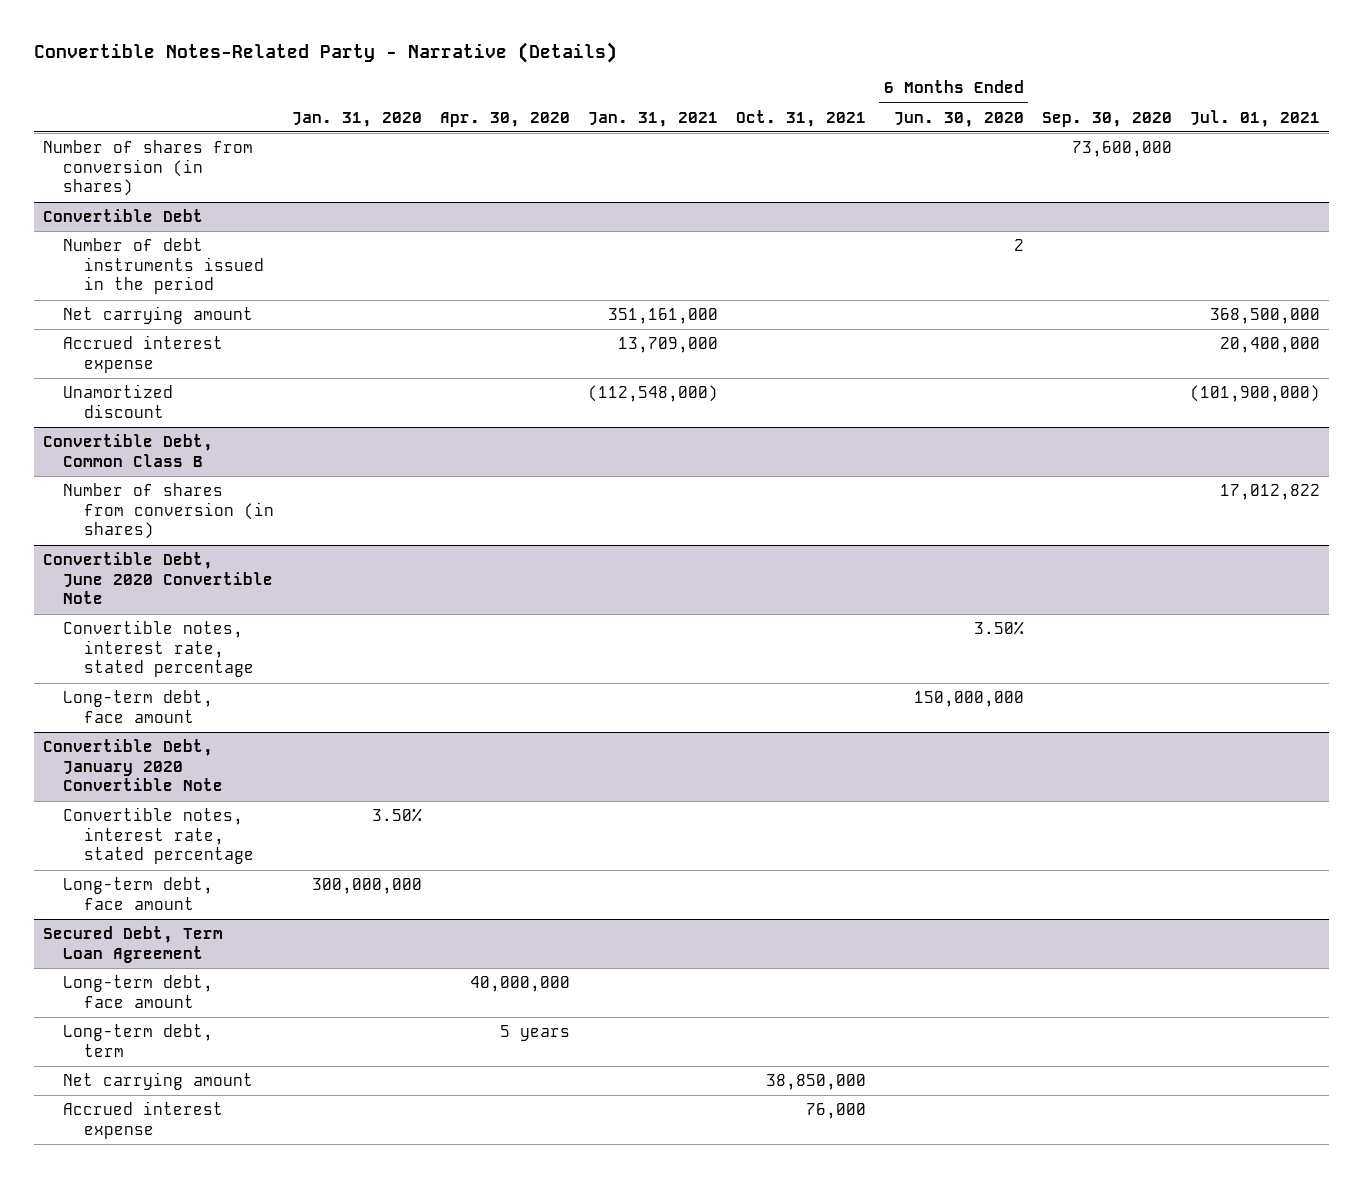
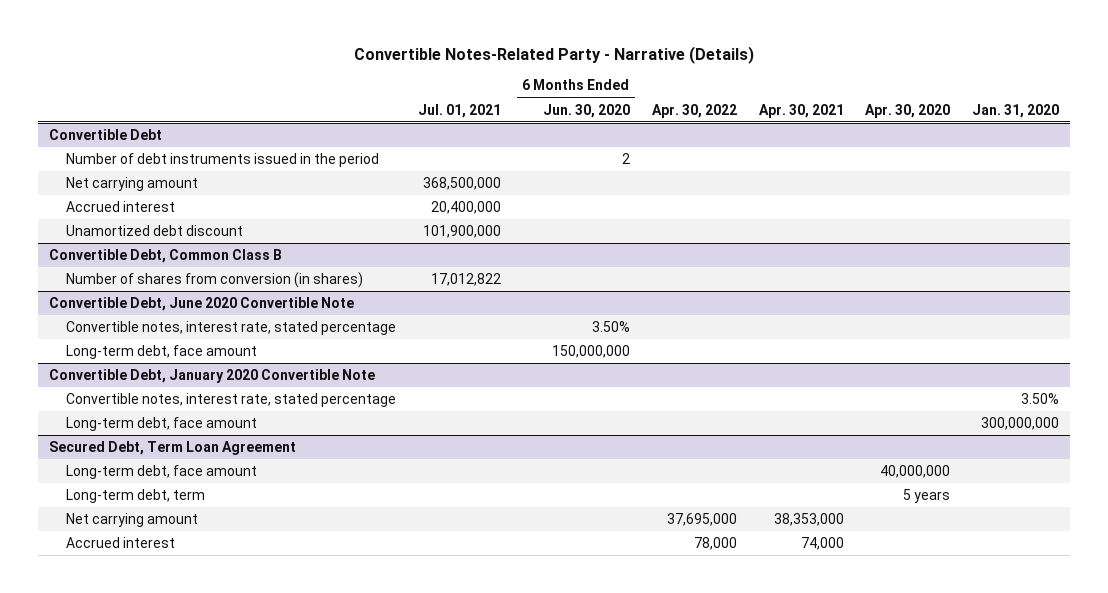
- | Jan. 31, 2020 | Apr. 30, 2020 | Jan. 31, 2021 | Oct. 31, 2021 | 6 Months Ended Jun. 30, 2020 | Sep. 30, 2020 | Jul. 01, 2021
+ | Jul. 01, 2021 | 6 Months Ended Jun. 30, 2020 | Apr. 30, 2022 | Apr. 30, 2021 | Apr. 30, 2020 | Jan. 31, 2020
- Number of shares from conversion (in shares) | | | | | | 73,600,000 |
@ Convertible Debt
- Accrued interest expense | | | 13,709,000 | | | | 20,400,000
- Unamortized discount | | | (112,548,000) | | | | (101,900,000)
+ Accrued interest | 20,400,000 | | | | |
+ Unamortized debt discount | 101,900,000 | | | | |
@ Secured Debt, Term Loan Agreement
- Accrued interest expense | | | | 76,000 | | |
+ Accrued interest | | | 78,000 | 74,000 | |

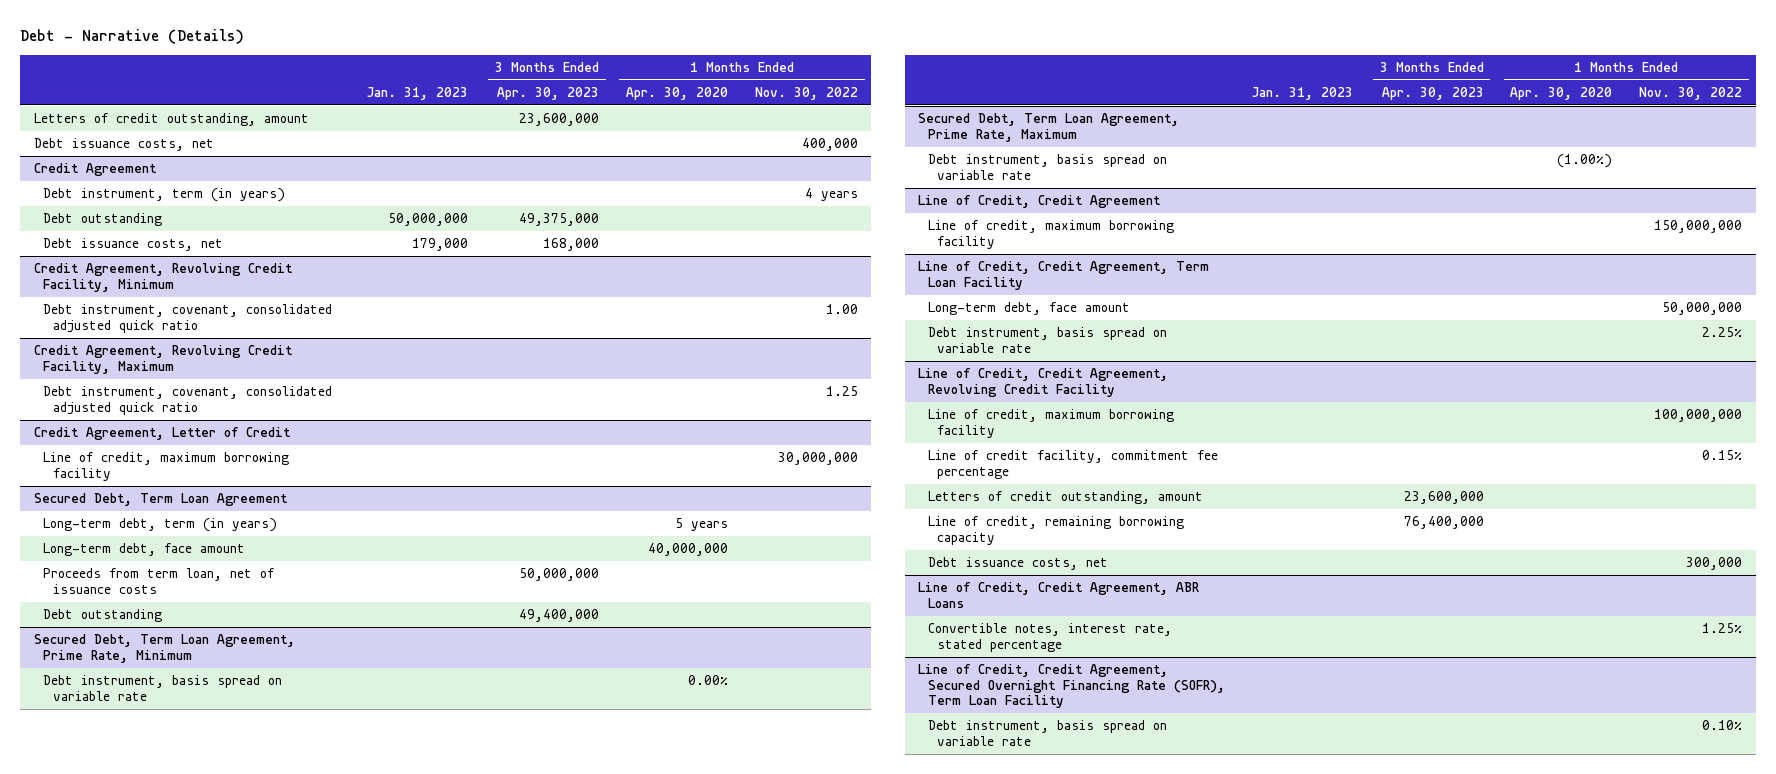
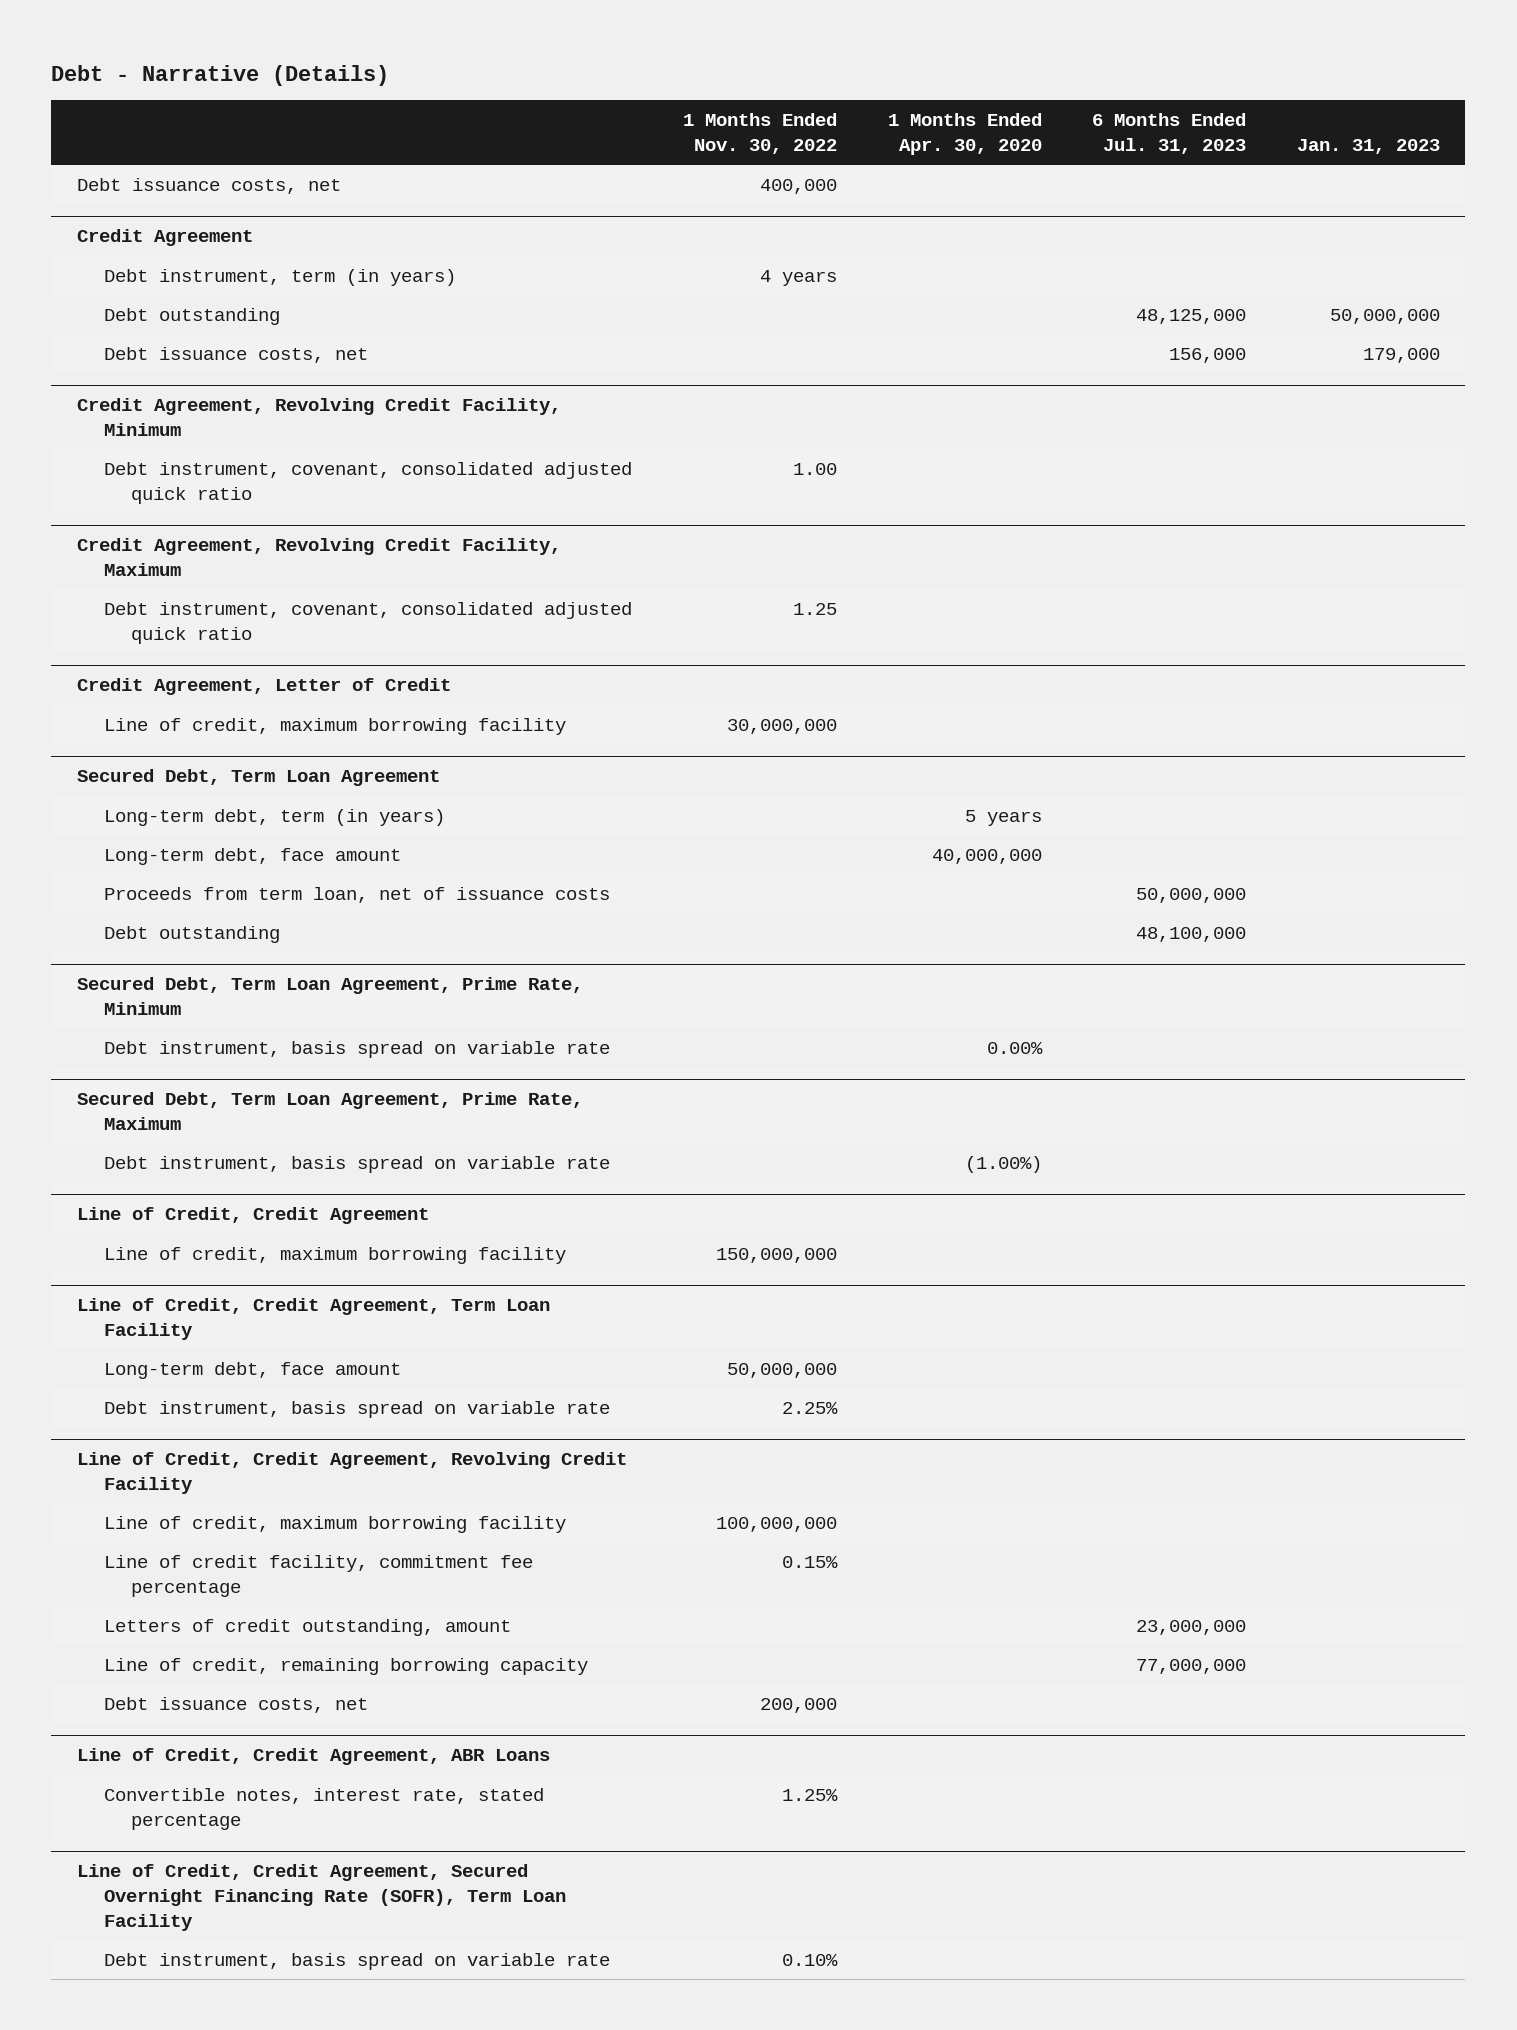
- | Jan. 31, 2023 | 3 Months Ended Apr. 30, 2023 | 1 Months Ended Apr. 30, 2020 | 1 Months Ended Nov. 30, 2022
+ | 1 Months Ended Nov. 30, 2022 | 1 Months Ended Apr. 30, 2020 | 6 Months Ended Jul. 31, 2023 | Jan. 31, 2023
- Letters of credit outstanding, amount | | 23,600,000 | |
@ Line of Credit, Credit Agreement, Revolving Credit Facility
- Debt issuance costs, net | | | | 300,000
+ Debt issuance costs, net | 200,000 | | |

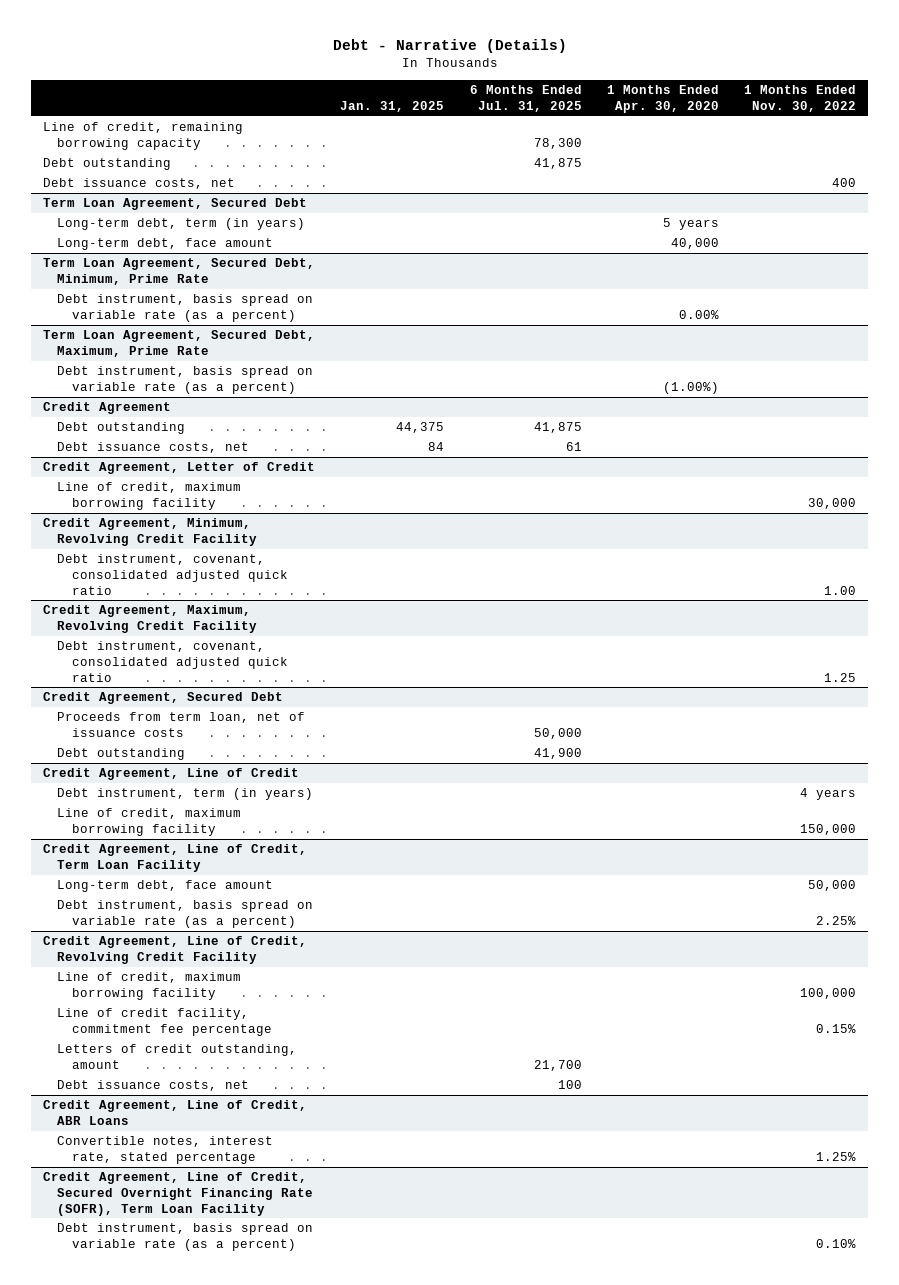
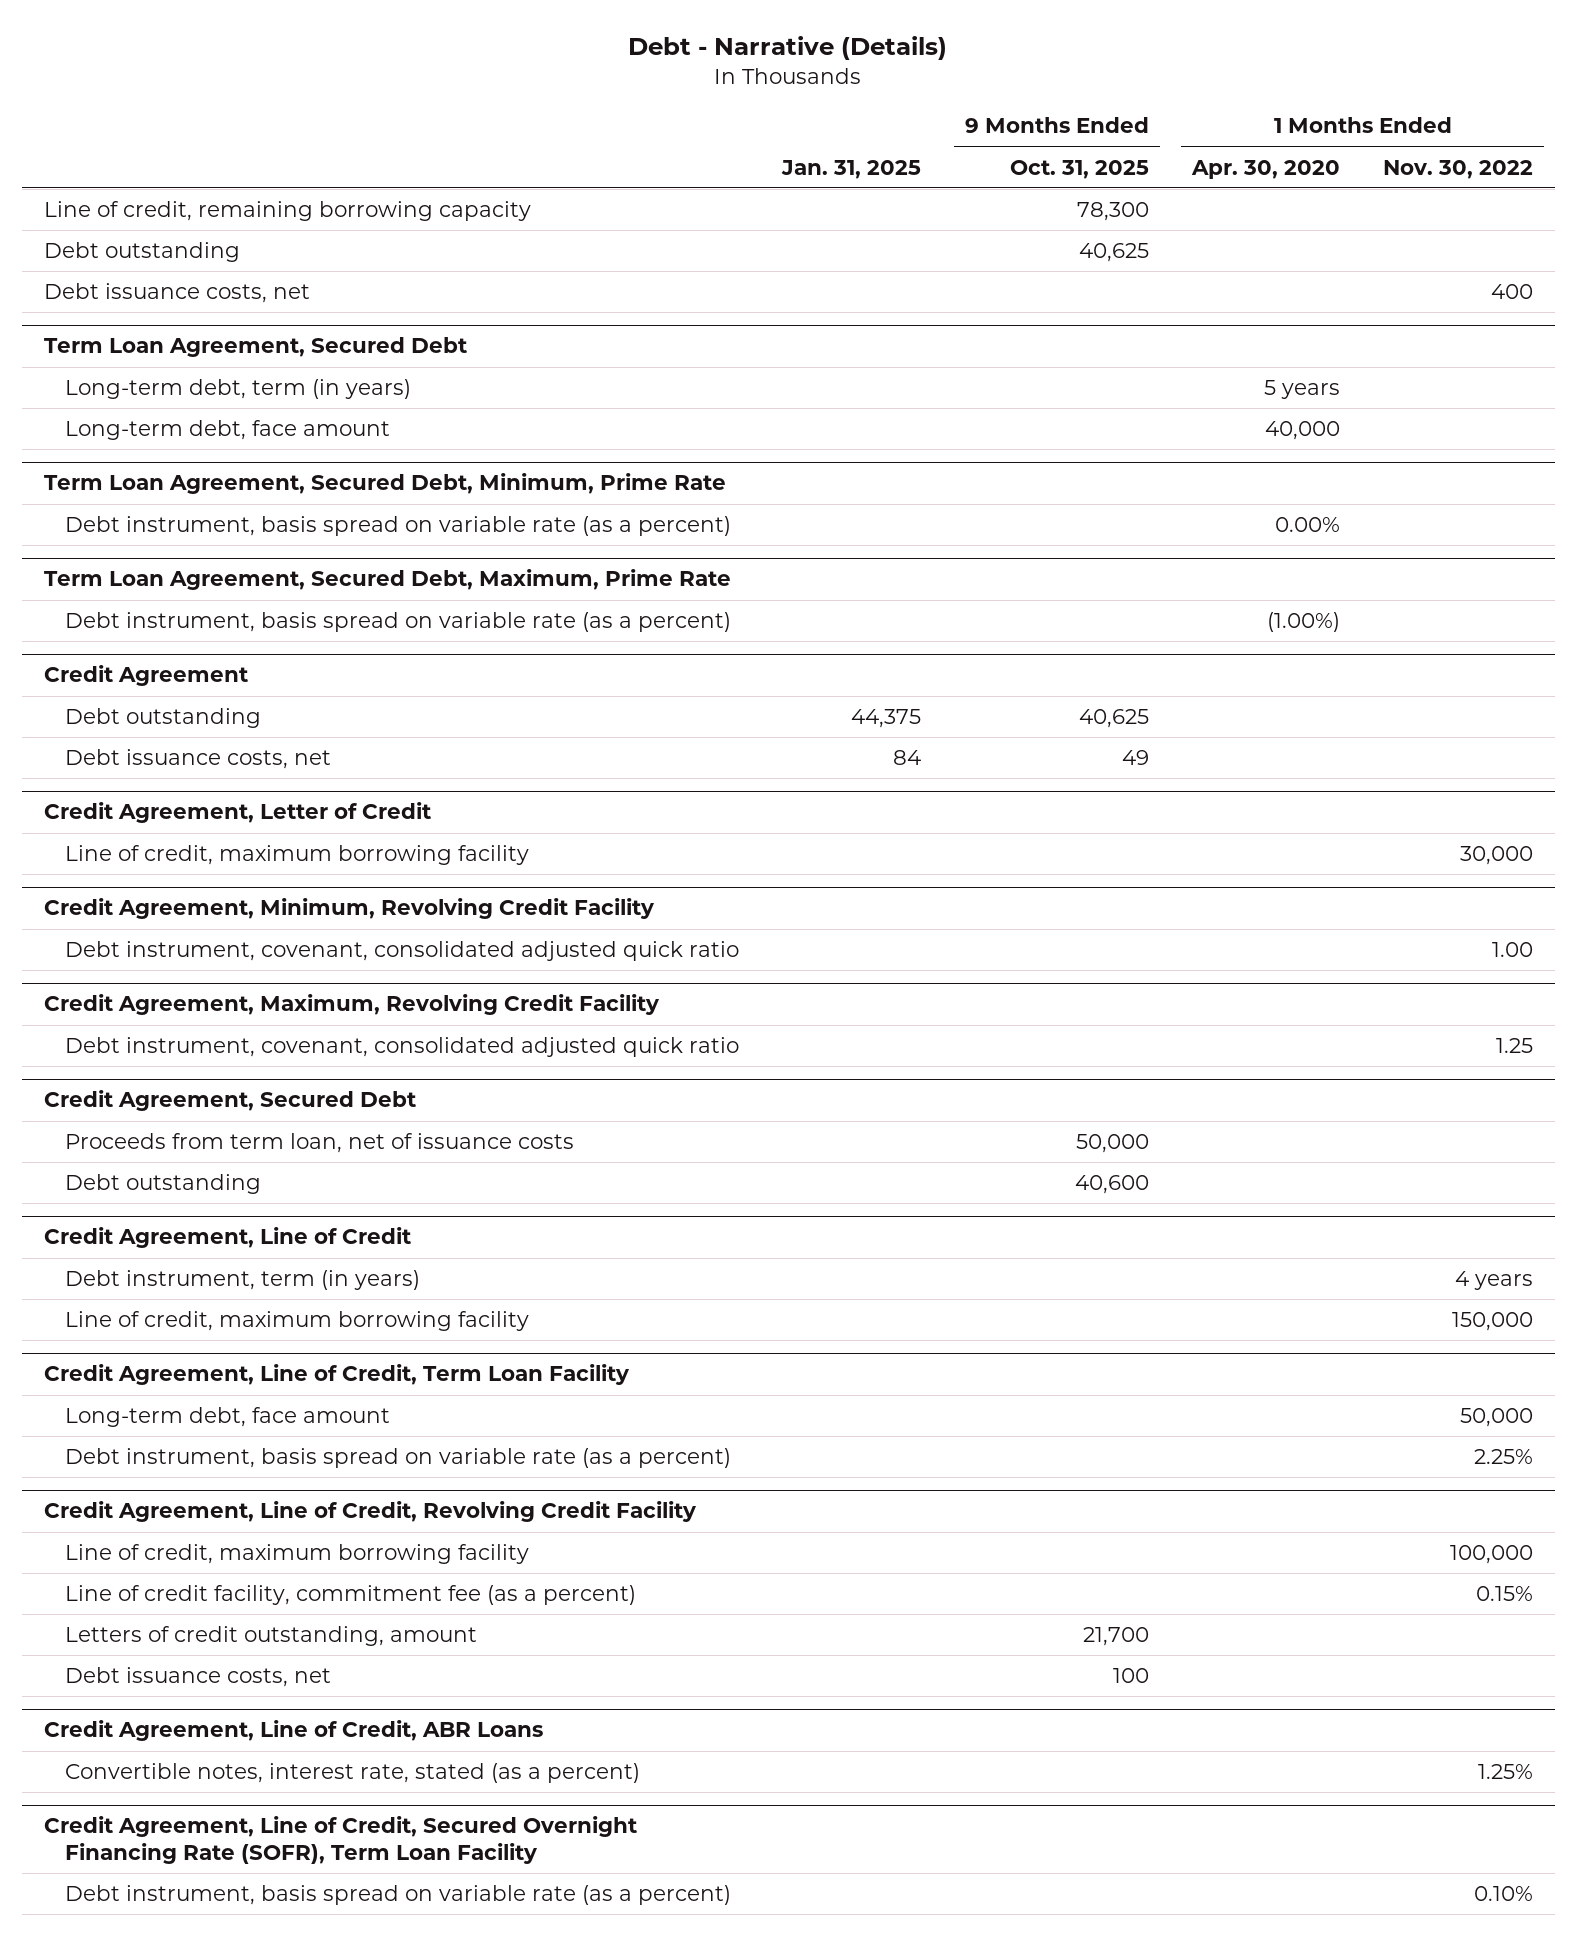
- | Jan. 31, 2025 | 6 Months Ended Jul. 31, 2025 | 1 Months Ended Apr. 30, 2020 | 1 Months Ended Nov. 30, 2022
+ | Jan. 31, 2025 | 9 Months Ended Oct. 31, 2025 | 1 Months Ended Apr. 30, 2020 | 1 Months Ended Nov. 30, 2022
@ Credit Agreement, Line of Credit, Revolving Credit Facility
- Line of credit facility, commitment fee percentage | | | | 0.15%
+ Line of credit facility, commitment fee (as a percent) | | | | 0.15%
@ Credit Agreement, Line of Credit, ABR Loans
- Convertible notes, interest rate, stated percentage | | | | 1.25%
+ Convertible notes, interest rate, stated (as a percent) | | | | 1.25%

